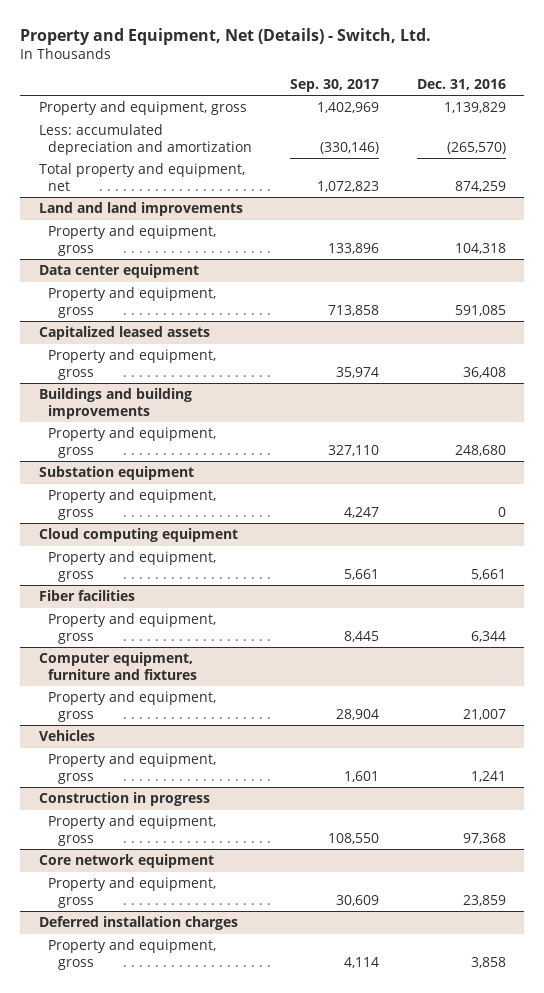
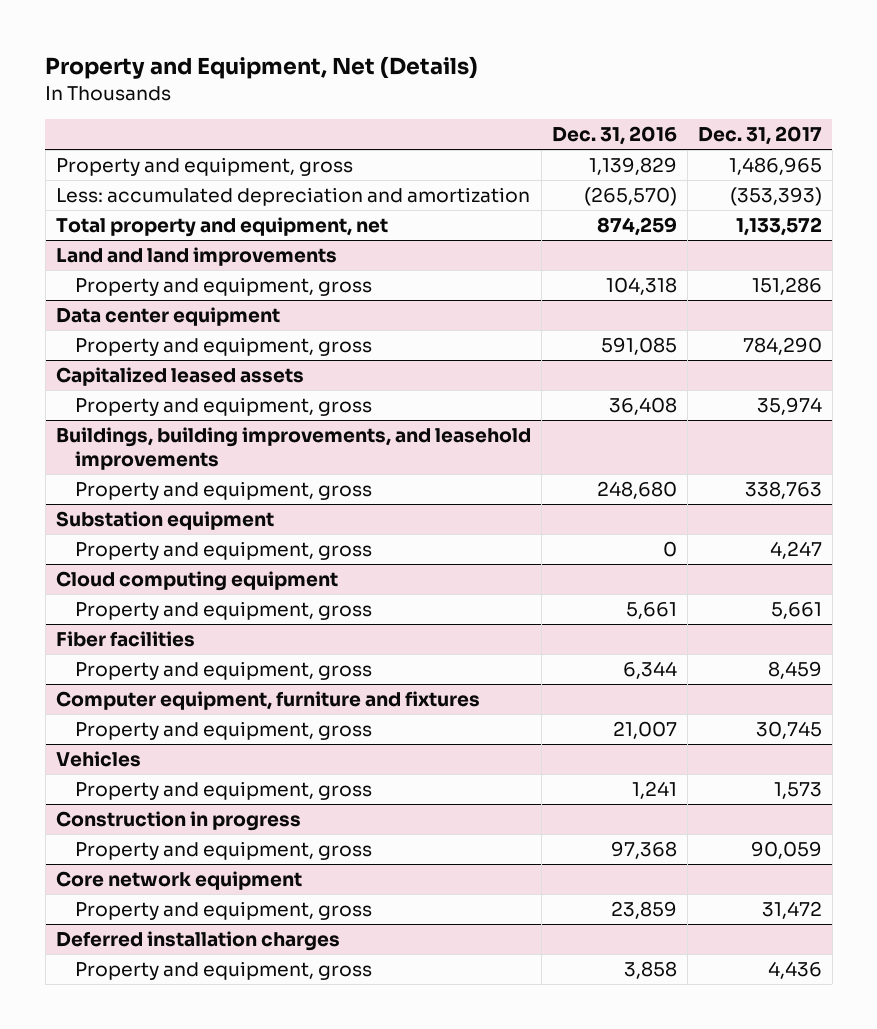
- Property and Equipment, Net (Details) - Switch, Ltd.
+ Property and Equipment, Net (Details)
- | Sep. 30, 2017 | Dec. 31, 2016
+ | Dec. 31, 2016 | Dec. 31, 2017
- Buildings and building improvements
+ Buildings, building improvements, and leasehold improvements

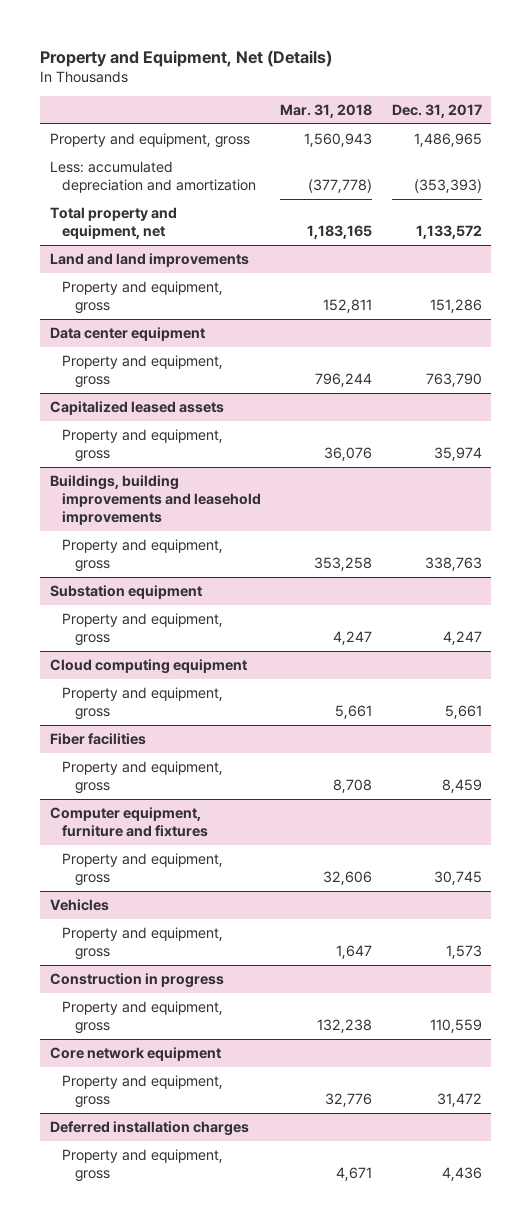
- | Dec. 31, 2016 | Dec. 31, 2017
+ | Mar. 31, 2018 | Dec. 31, 2017
@ Data center equipment
- Property and equipment, gross | 591,085 | 784,290
+ Property and equipment, gross | 796,244 | 763,790
- Buildings, building improvements, and leasehold improvements
+ Buildings, building improvements and leasehold improvements
@ Construction in progress
- Property and equipment, gross | 97,368 | 90,059
+ Property and equipment, gross | 132,238 | 110,559

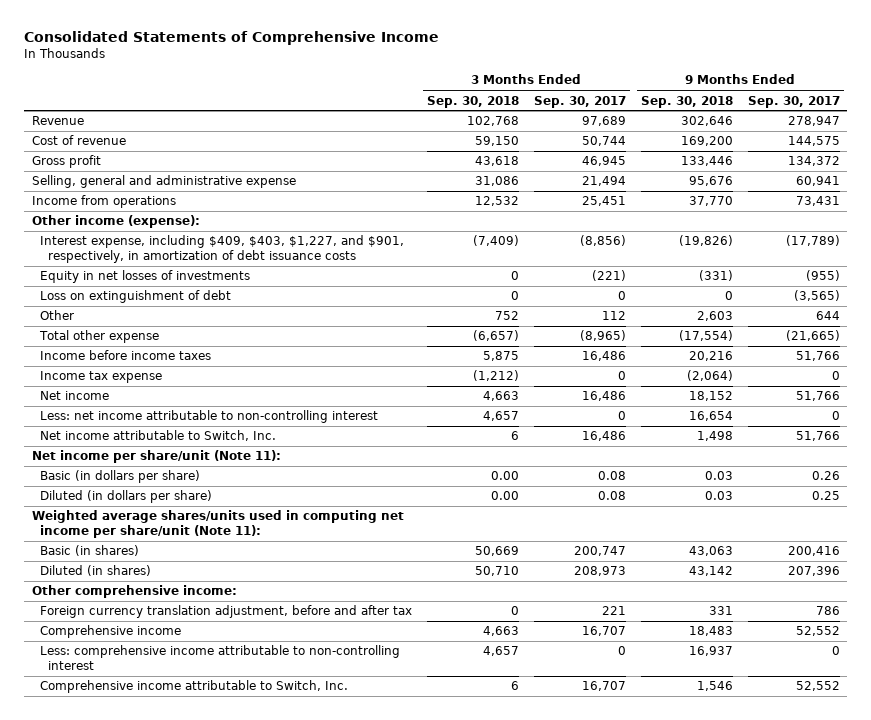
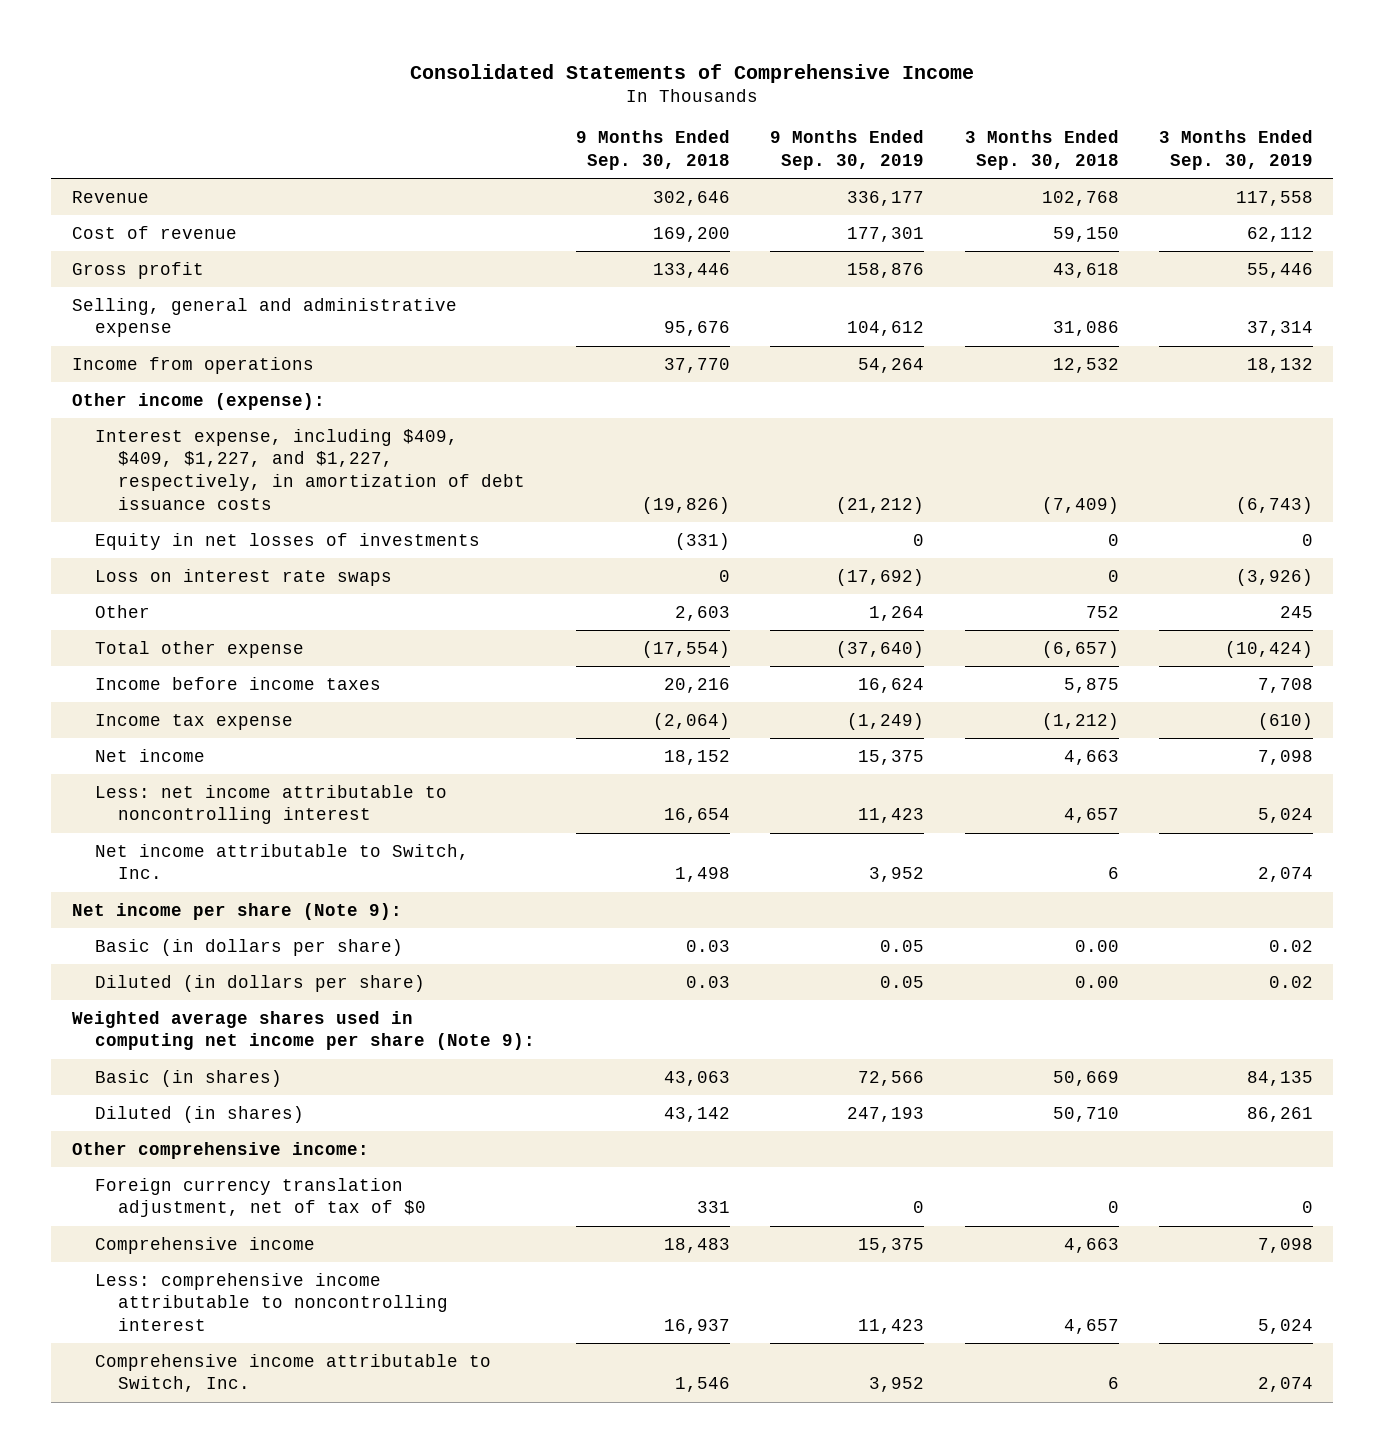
- | 3 Months Ended Sep. 30, 2018 | 3 Months Ended Sep. 30, 2017 | 9 Months Ended Sep. 30, 2018 | 9 Months Ended Sep. 30, 2017
+ | 9 Months Ended Sep. 30, 2018 | 9 Months Ended Sep. 30, 2019 | 3 Months Ended Sep. 30, 2018 | 3 Months Ended Sep. 30, 2019
- Interest expense, including $409, $403, $1,227, and $901, respectively, in amortization of debt issuance costs | (7,409) | (8,856) | (19,826) | (17,789)
+ Interest expense, including $409, $409, $1,227, and $1,227, respectively, in amortization of debt issuance costs | (19,826) | (21,212) | (7,409) | (6,743)
- Loss on extinguishment of debt | 0 | 0 | 0 | (3,565)
+ Loss on interest rate swaps | 0 | (17,692) | 0 | (3,926)
- Less: net income attributable to non-controlling interest | 4,657 | 0 | 16,654 | 0
+ Less: net income attributable to noncontrolling interest | 16,654 | 11,423 | 4,657 | 5,024
- Net income per share/unit (Note 11):
+ Net income per share (Note 9):
- Weighted average shares/units used in computing net income per share/unit (Note 11):
+ Weighted average shares used in computing net income per share (Note 9):
- Foreign currency translation adjustment, before and after tax | 0 | 221 | 331 | 786
+ Foreign currency translation adjustment, net of tax of $0 | 331 | 0 | 0 | 0
- Less: comprehensive income attributable to non-controlling interest | 4,657 | 0 | 16,937 | 0
+ Less: comprehensive income attributable to noncontrolling interest | 16,937 | 11,423 | 4,657 | 5,024

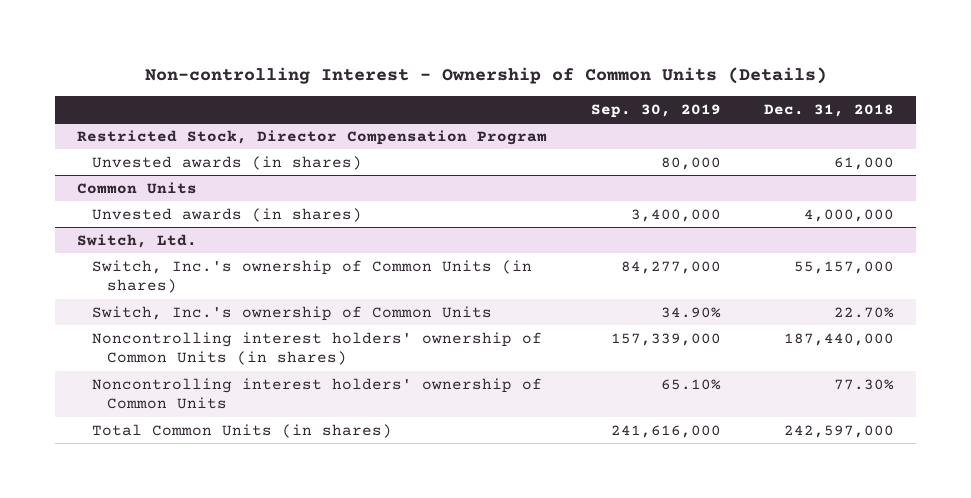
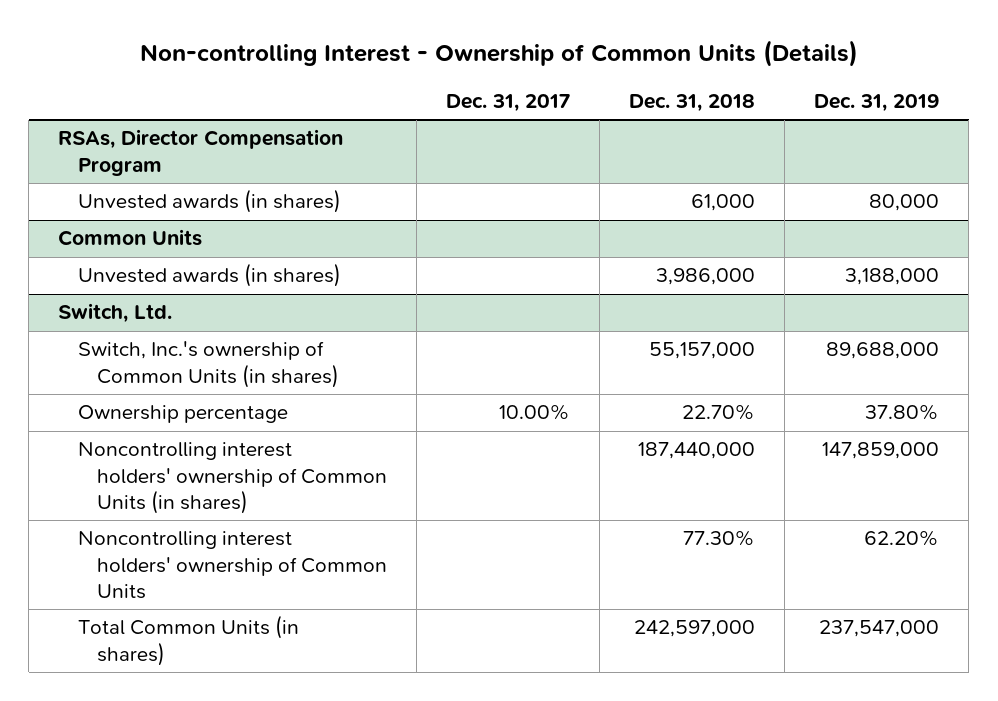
- | Sep. 30, 2019 | Dec. 31, 2018
+ | Dec. 31, 2017 | Dec. 31, 2018 | Dec. 31, 2019
- Restricted Stock, Director Compensation Program
+ RSAs, Director Compensation Program
@ Common Units
- Unvested awards (in shares) | 3,400,000 | 4,000,000
+ Unvested awards (in shares) | | 3,986,000 | 3,188,000
@ Switch, Ltd.
- Switch, Inc.'s ownership of Common Units | 34.90% | 22.70%
+ Ownership percentage | 10.00% | 22.70% | 37.80%

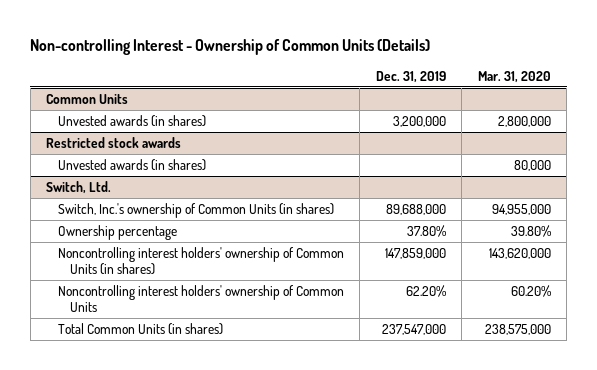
- | Dec. 31, 2017 | Dec. 31, 2018 | Dec. 31, 2019
+ | Dec. 31, 2019 | Mar. 31, 2020
- RSAs, Director Compensation Program
- Unvested awards (in shares) | | 61,000 | 80,000
@ Common Units
- Unvested awards (in shares) | | 3,986,000 | 3,188,000
+ Unvested awards (in shares) | 3,200,000 | 2,800,000
+ Restricted stock awards
+ Unvested awards (in shares) | | 80,000

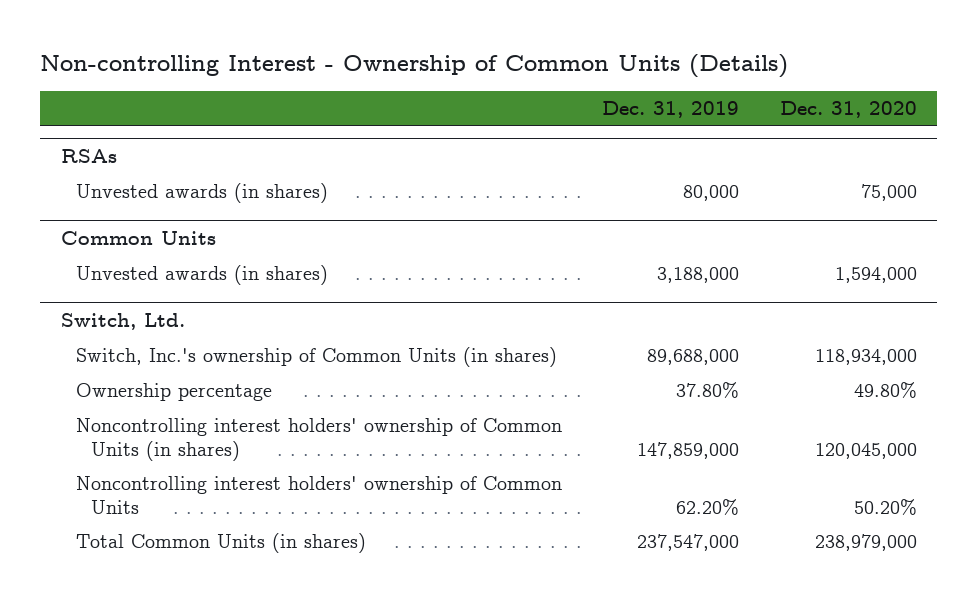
- | Dec. 31, 2019 | Mar. 31, 2020
+ | Dec. 31, 2019 | Dec. 31, 2020
+ RSAs
+ Unvested awards (in shares) | 80,000 | 75,000
@ Common Units
- Unvested awards (in shares) | 3,200,000 | 2,800,000
- Restricted stock awards
- Unvested awards (in shares) | | 80,000
@ Common Units
+ Unvested awards (in shares) | 3,188,000 | 1,594,000

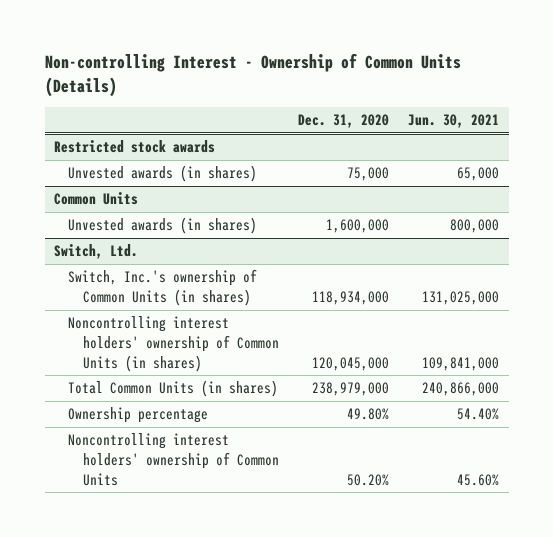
- | Dec. 31, 2019 | Dec. 31, 2020
+ | Dec. 31, 2020 | Jun. 30, 2021
- RSAs
+ Restricted stock awards
@ Common Units
- Unvested awards (in shares) | 3,188,000 | 1,594,000
+ Unvested awards (in shares) | 1,600,000 | 800,000
@ Switch, Ltd.
moved down: Ownership percentage | 49.80% | 54.40%
moved down: Noncontrolling interest holders' ownership of Common Units | 50.20% | 45.60%

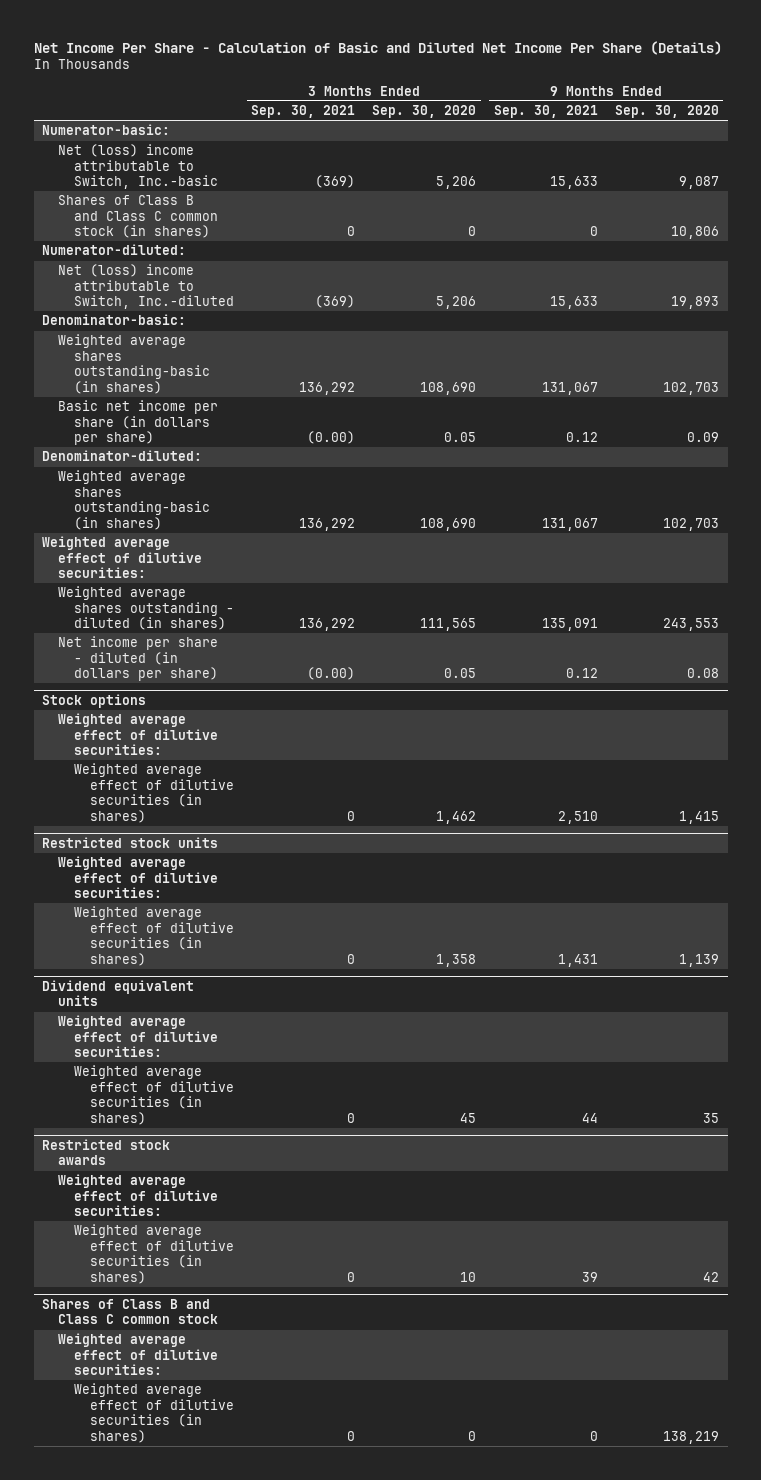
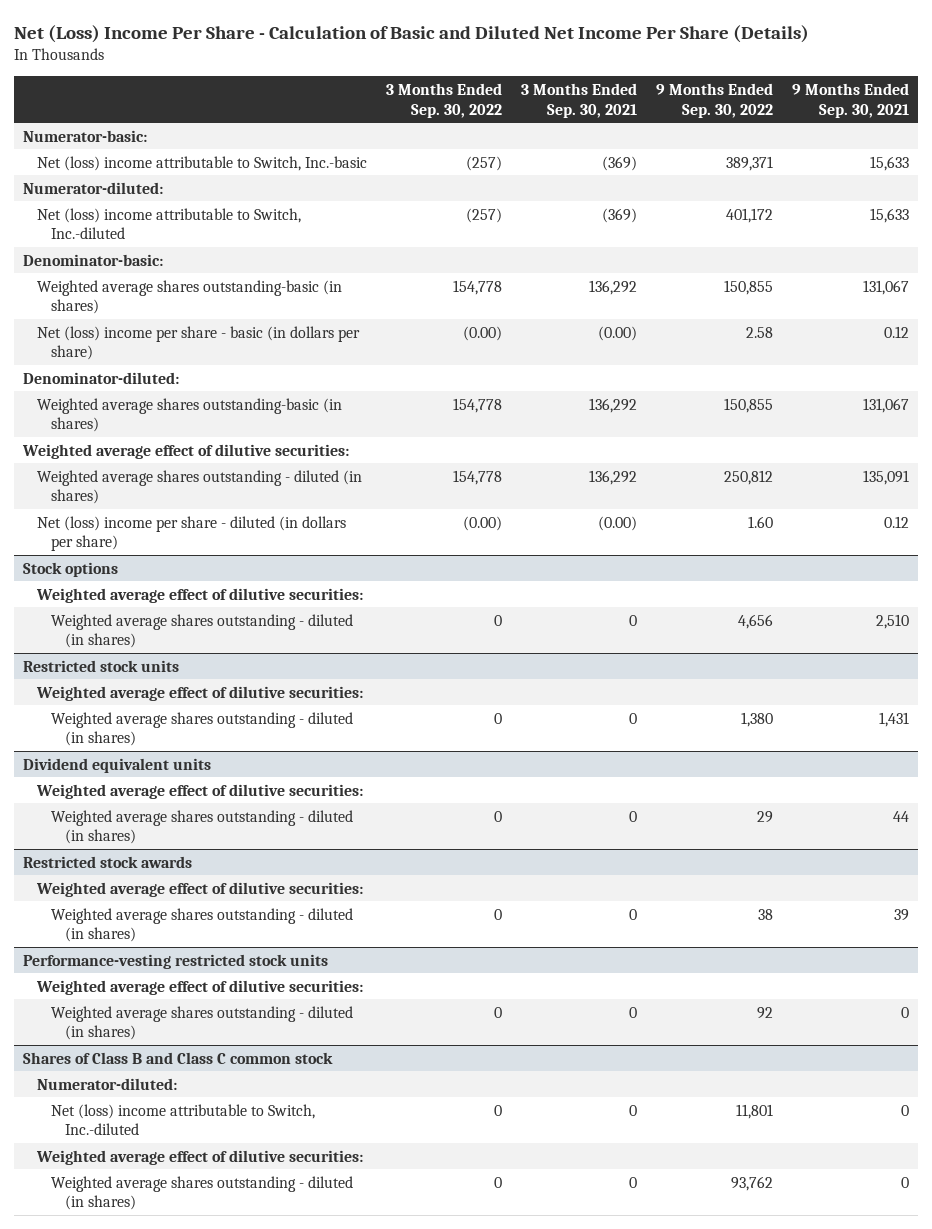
- Net Income Per Share - Calculation of Basic and Diluted Net Income Per Share (Details)
+ Net (Loss) Income Per Share - Calculation of Basic and Diluted Net Income Per Share (Details)
- | 3 Months Ended Sep. 30, 2021 | 3 Months Ended Sep. 30, 2020 | 9 Months Ended Sep. 30, 2021 | 9 Months Ended Sep. 30, 2020
+ | 3 Months Ended Sep. 30, 2022 | 3 Months Ended Sep. 30, 2021 | 9 Months Ended Sep. 30, 2022 | 9 Months Ended Sep. 30, 2021
- Shares of Class B and Class C common stock (in shares) | 0 | 0 | 0 | 10,806
- Basic net income per share (in dollars per share) | (0.00) | 0.05 | 0.12 | 0.09
+ Net (loss) income per share - basic (in dollars per share) | (0.00) | (0.00) | 2.58 | 0.12
- Net income per share - diluted (in dollars per share) | (0.00) | 0.05 | 0.12 | 0.08
+ Net (loss) income per share - diluted (in dollars per share) | (0.00) | (0.00) | 1.60 | 0.12
@ Stock options
- Weighted average effect of dilutive securities (in shares) | 0 | 1,462 | 2,510 | 1,415
+ Weighted average shares outstanding - diluted (in shares) | 0 | 0 | 4,656 | 2,510
@ Restricted stock units
- Weighted average effect of dilutive securities (in shares) | 0 | 1,358 | 1,431 | 1,139
+ Weighted average shares outstanding - diluted (in shares) | 0 | 0 | 1,380 | 1,431
@ Dividend equivalent units
- Weighted average effect of dilutive securities (in shares) | 0 | 45 | 44 | 35
+ Weighted average shares outstanding - diluted (in shares) | 0 | 0 | 29 | 44
@ Restricted stock awards
- Weighted average effect of dilutive securities (in shares) | 0 | 10 | 39 | 42
+ Weighted average shares outstanding - diluted (in shares) | 0 | 0 | 38 | 39
+ Performance-vesting restricted stock units
+ Weighted average effect of dilutive securities:
+ Weighted average shares outstanding - diluted (in shares) | 0 | 0 | 92 | 0
@ Shares of Class B and Class C common stock
+ Numerator-diluted:
+ Net (loss) income attributable to Switch, Inc.-diluted | 0 | 0 | 11,801 | 0
- Weighted average effect of dilutive securities (in shares) | 0 | 0 | 0 | 138,219
+ Weighted average shares outstanding - diluted (in shares) | 0 | 0 | 93,762 | 0

